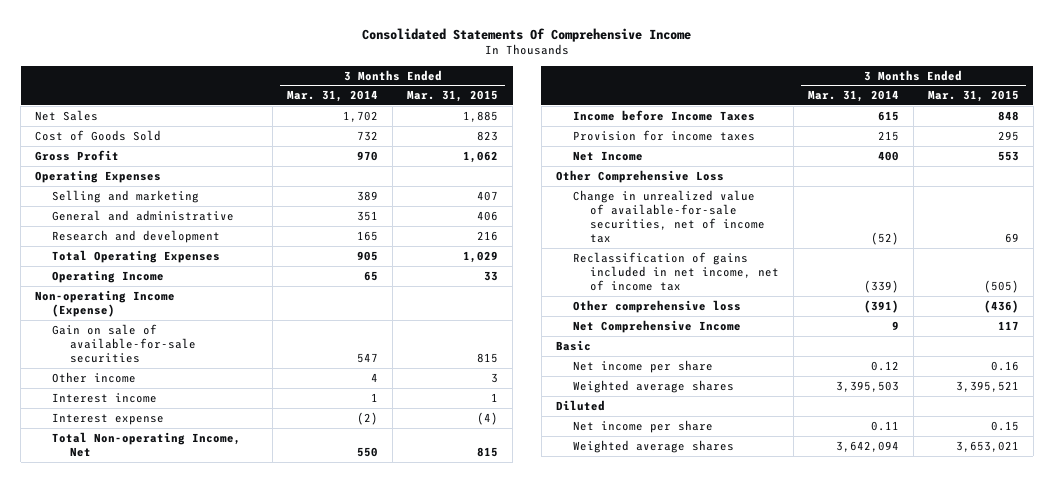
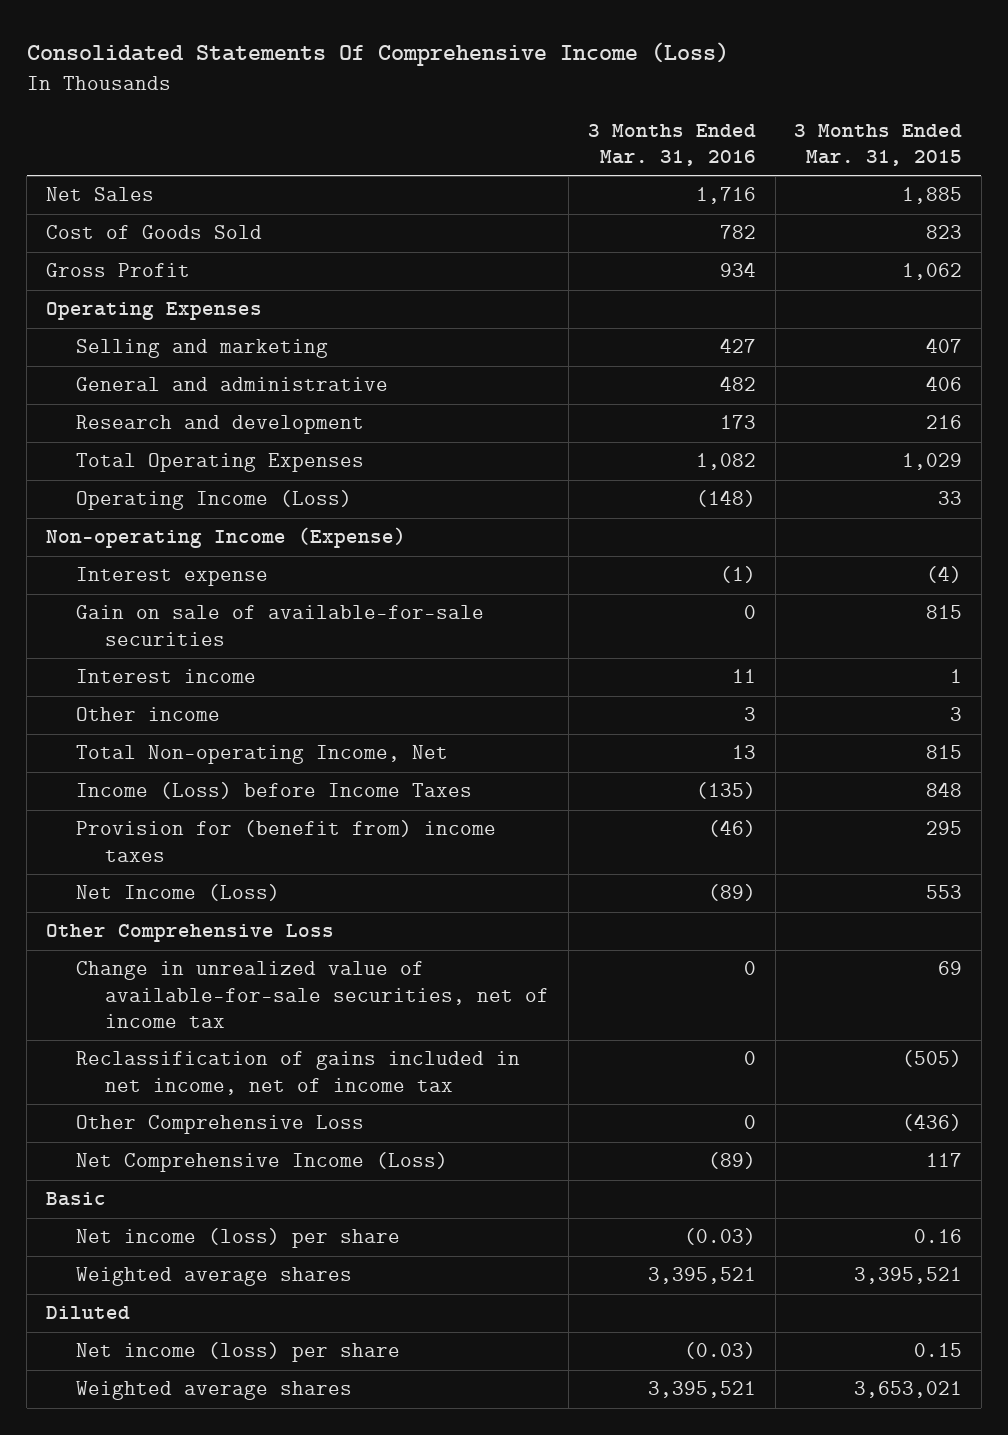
- Consolidated Statements Of Comprehensive Income
+ Consolidated Statements Of Comprehensive Income (Loss)
- | 3 Months Ended Mar. 31, 2014 | 3 Months Ended Mar. 31, 2015
+ | 3 Months Ended Mar. 31, 2016 | 3 Months Ended Mar. 31, 2015
- Operating Income | 65 | 33
+ Operating Income (Loss) | (148) | 33
moved up: Interest expense | (1) | (4)
moved down: Other income | 3 | 3
- Income before Income Taxes | 615 | 848
- Provision for income taxes | 215 | 295
- Net Income | 400 | 553
+ Income (Loss) before Income Taxes | (135) | 848
+ Provision for (benefit from) income taxes | (46) | 295
+ Net Income (Loss) | (89) | 553
- Other comprehensive loss | (391) | (436)
- Net Comprehensive Income | 9 | 117
+ Other Comprehensive Loss | 0 | (436)
+ Net Comprehensive Income (Loss) | (89) | 117
- Net income per share | 0.12 | 0.16
+ Net income (loss) per share | (0.03) | 0.16
- Net income per share | 0.11 | 0.15
+ Net income (loss) per share | (0.03) | 0.15

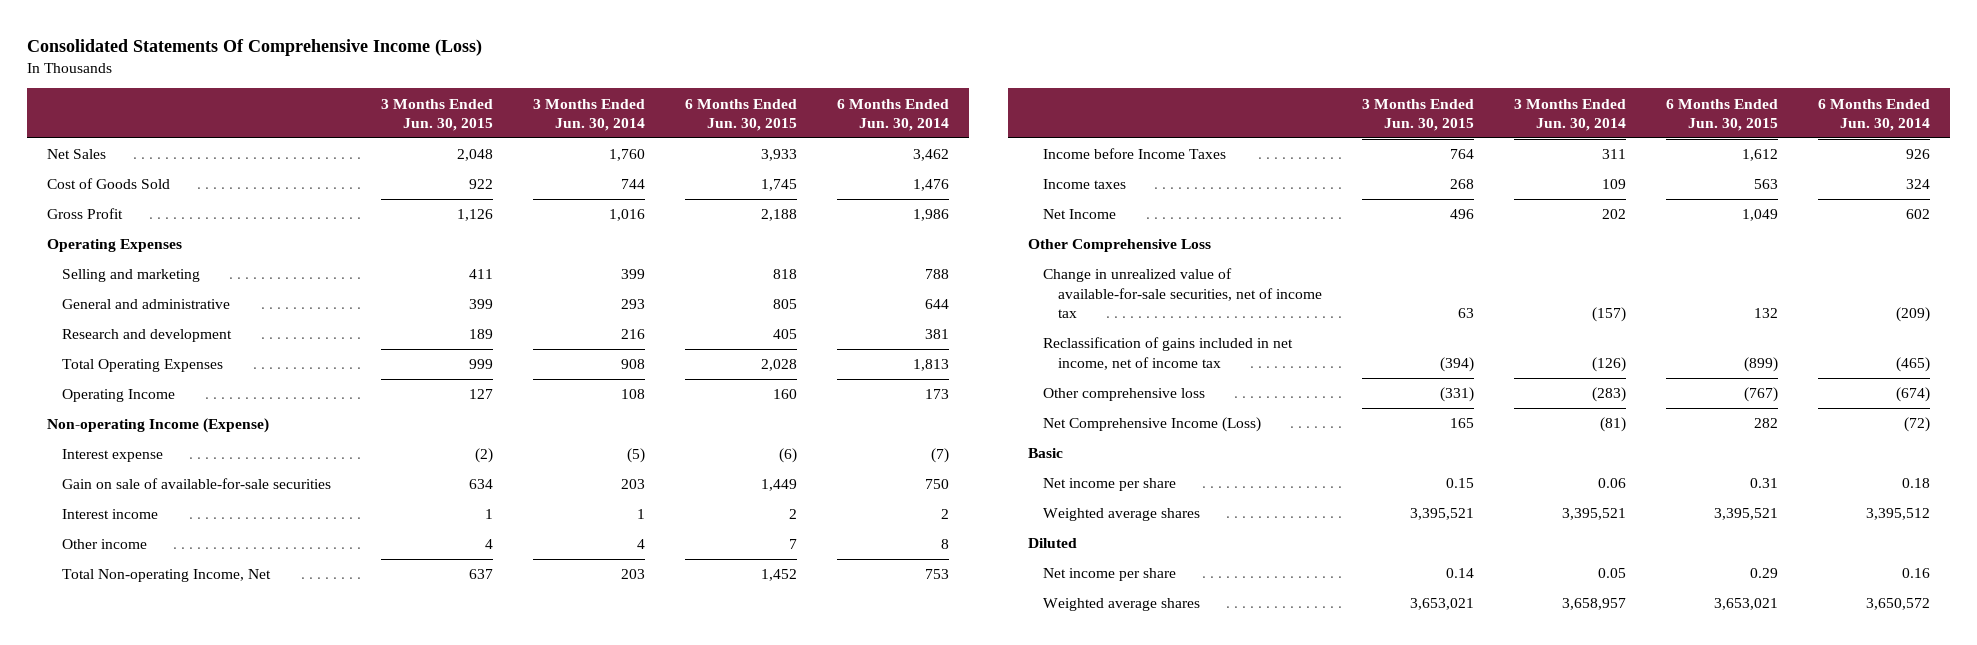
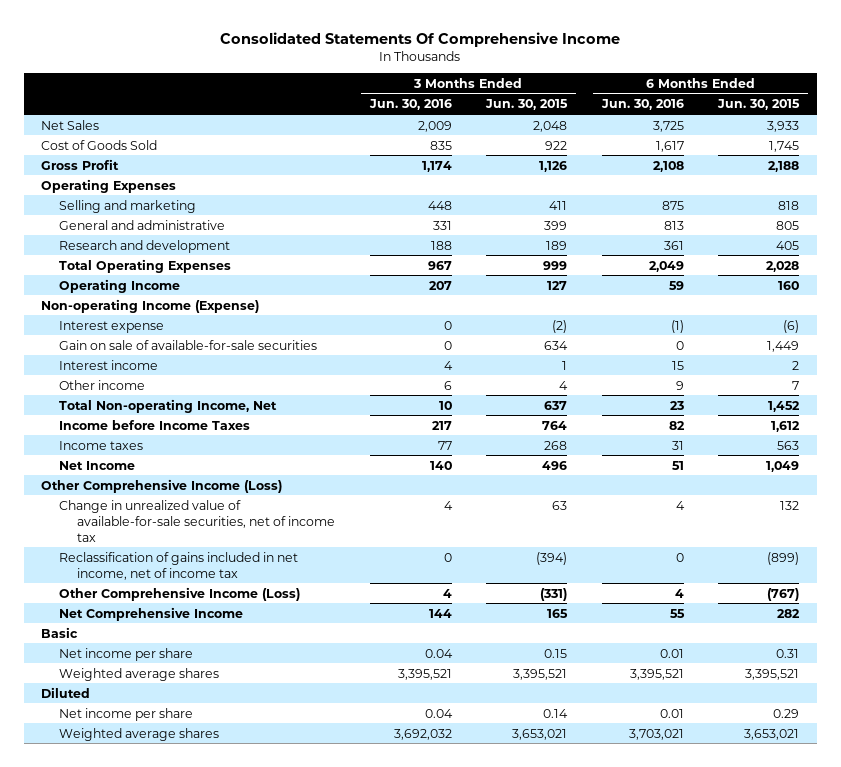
- Consolidated Statements Of Comprehensive Income (Loss)
+ Consolidated Statements Of Comprehensive Income
- | 3 Months Ended Jun. 30, 2015 | 3 Months Ended Jun. 30, 2014 | 6 Months Ended Jun. 30, 2015 | 6 Months Ended Jun. 30, 2014
+ | 3 Months Ended Jun. 30, 2016 | 3 Months Ended Jun. 30, 2015 | 6 Months Ended Jun. 30, 2016 | 6 Months Ended Jun. 30, 2015
- Other Comprehensive Loss
+ Other Comprehensive Income (Loss)
- Other comprehensive loss | (331) | (283) | (767) | (674)
- Net Comprehensive Income (Loss) | 165 | (81) | 282 | (72)
+ Other Comprehensive Income (Loss) | 4 | (331) | 4 | (767)
+ Net Comprehensive Income | 144 | 165 | 55 | 282

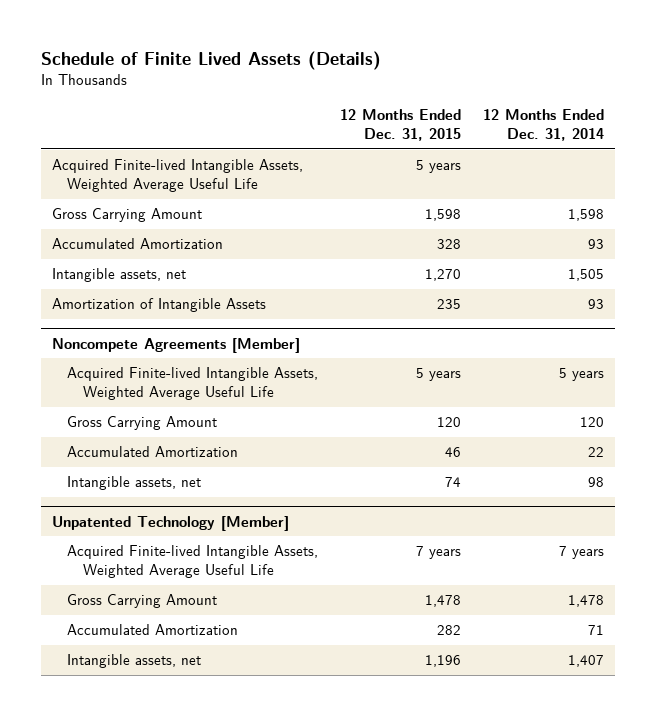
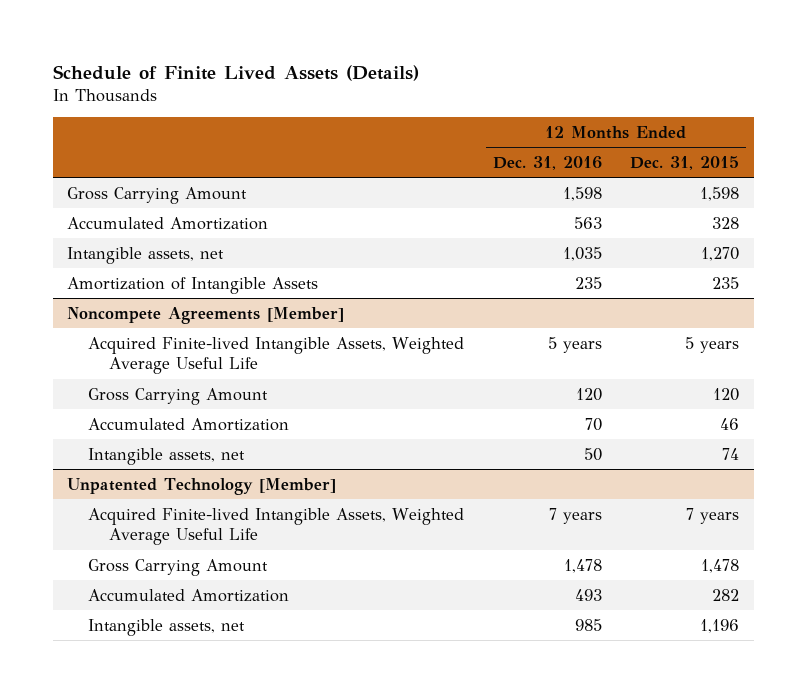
- | 12 Months Ended Dec. 31, 2015 | 12 Months Ended Dec. 31, 2014
+ | 12 Months Ended Dec. 31, 2016 | 12 Months Ended Dec. 31, 2015
- Acquired Finite-lived Intangible Assets, Weighted Average Useful Life | 5 years |

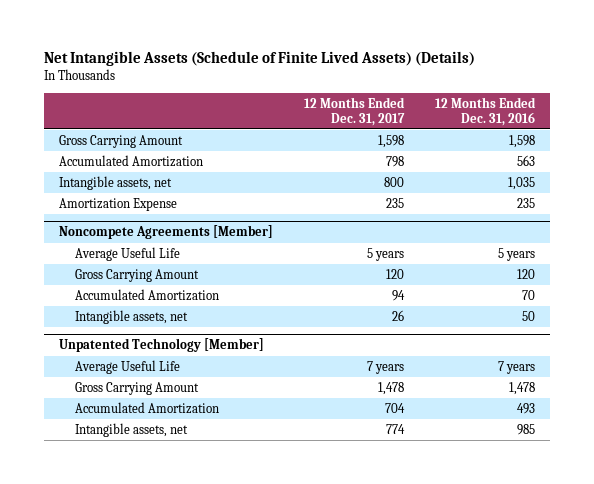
- Schedule of Finite Lived Assets (Details)
+ Net Intangible Assets (Schedule of Finite Lived Assets) (Details)
- | 12 Months Ended Dec. 31, 2016 | 12 Months Ended Dec. 31, 2015
+ | 12 Months Ended Dec. 31, 2017 | 12 Months Ended Dec. 31, 2016
- Amortization of Intangible Assets | 235 | 235
+ Amortization Expense | 235 | 235
@ Noncompete Agreements [Member]
- Acquired Finite-lived Intangible Assets, Weighted Average Useful Life | 5 years | 5 years
+ Average Useful Life | 5 years | 5 years
@ Unpatented Technology [Member]
- Acquired Finite-lived Intangible Assets, Weighted Average Useful Life | 7 years | 7 years
+ Average Useful Life | 7 years | 7 years

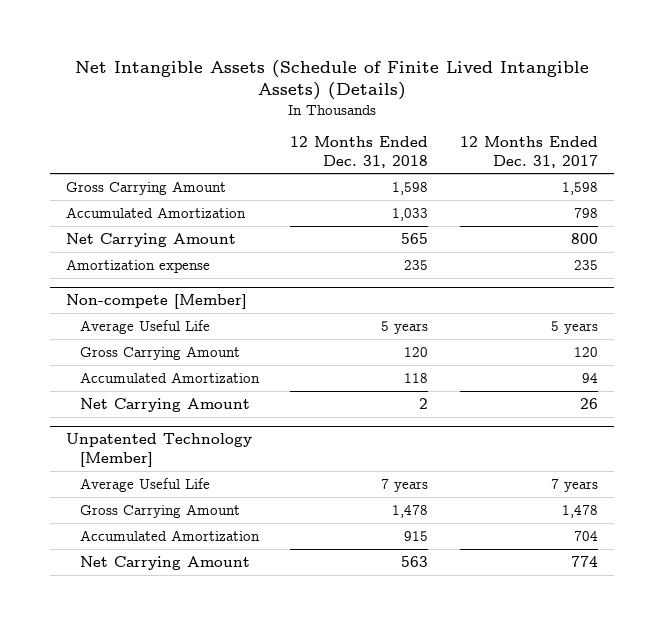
- Net Intangible Assets (Schedule of Finite Lived Assets) (Details)
+ Net Intangible Assets (Schedule of Finite Lived Intangible Assets) (Details)
- | 12 Months Ended Dec. 31, 2017 | 12 Months Ended Dec. 31, 2016
+ | 12 Months Ended Dec. 31, 2018 | 12 Months Ended Dec. 31, 2017
- Intangible assets, net | 800 | 1,035
- Amortization Expense | 235 | 235
- Noncompete Agreements [Member]
+ Net Carrying Amount | 565 | 800
+ Amortization expense | 235 | 235
+ Non-compete [Member]
- Intangible assets, net | 26 | 50
+ Net Carrying Amount | 2 | 26
@ Unpatented Technology [Member]
- Intangible assets, net | 774 | 985
+ Net Carrying Amount | 563 | 774

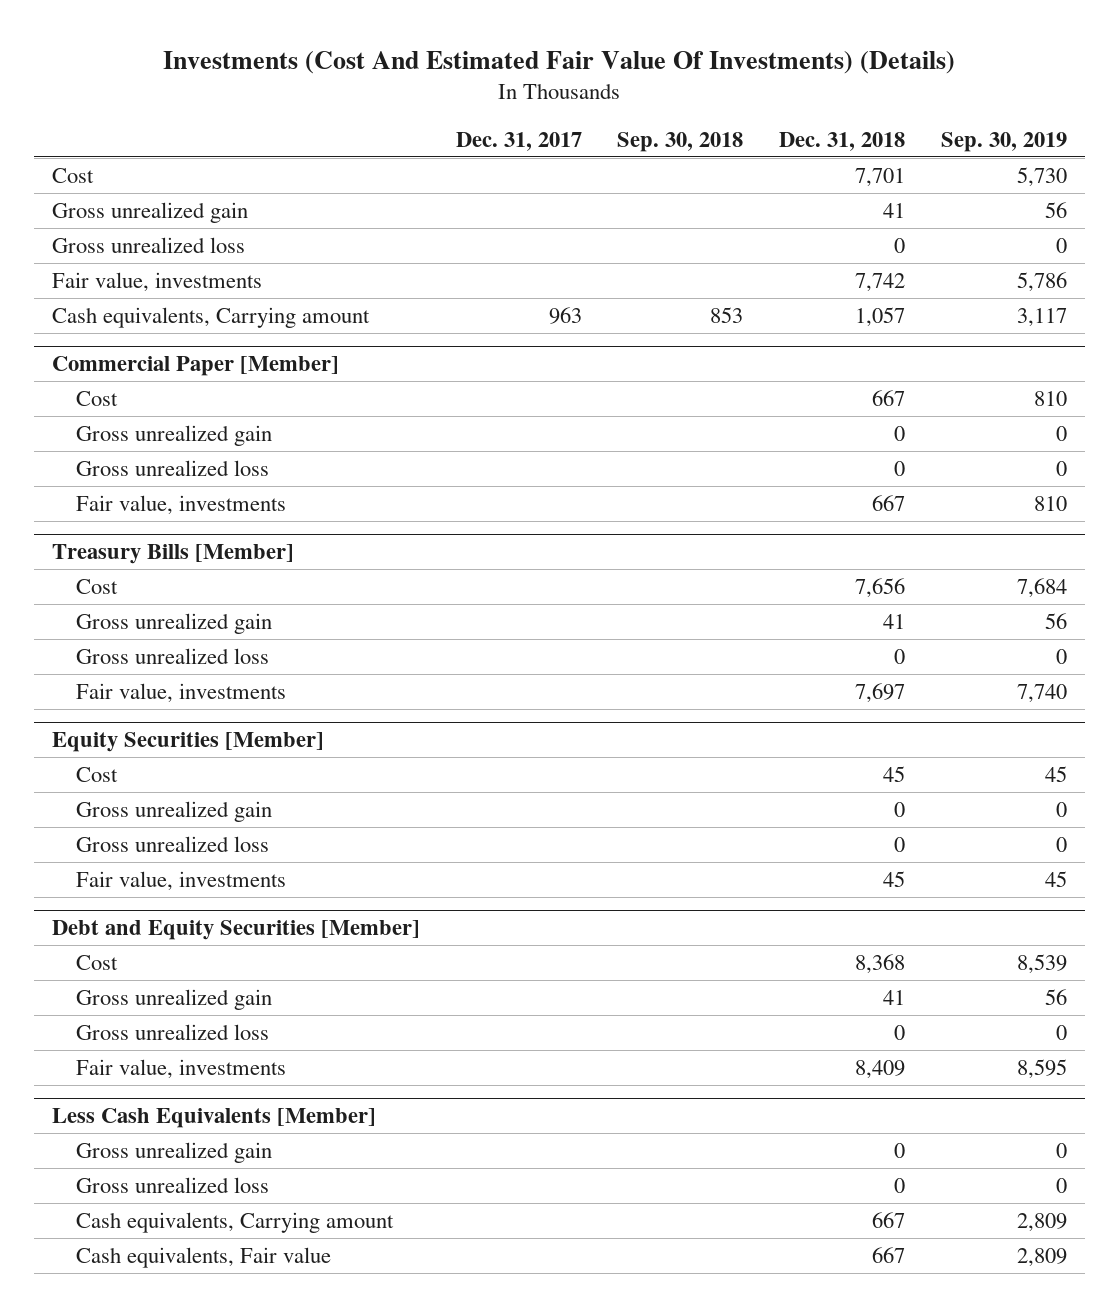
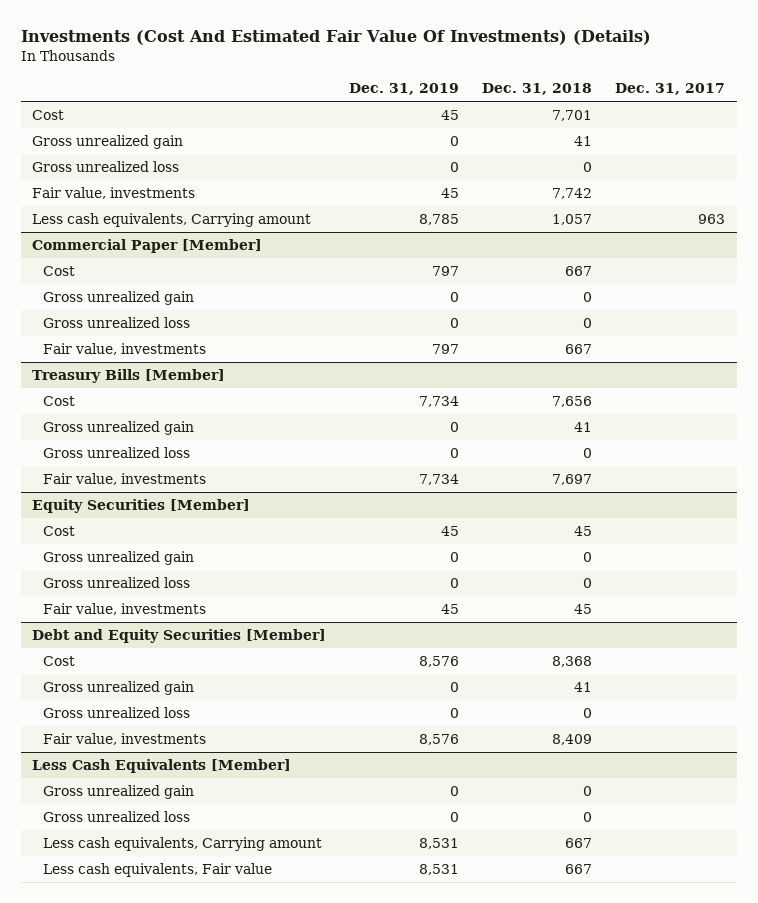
- | Dec. 31, 2017 | Sep. 30, 2018 | Dec. 31, 2018 | Sep. 30, 2019
+ | Dec. 31, 2019 | Dec. 31, 2018 | Dec. 31, 2017
- Cash equivalents, Carrying amount | 963 | 853 | 1,057 | 3,117
+ Less cash equivalents, Carrying amount | 8,785 | 1,057 | 963
@ Less Cash Equivalents [Member]
- Cash equivalents, Carrying amount | | | 667 | 2,809
- Cash equivalents, Fair value | | | 667 | 2,809
+ Less cash equivalents, Carrying amount | 8,531 | 667 |
+ Less cash equivalents, Fair value | 8,531 | 667 |

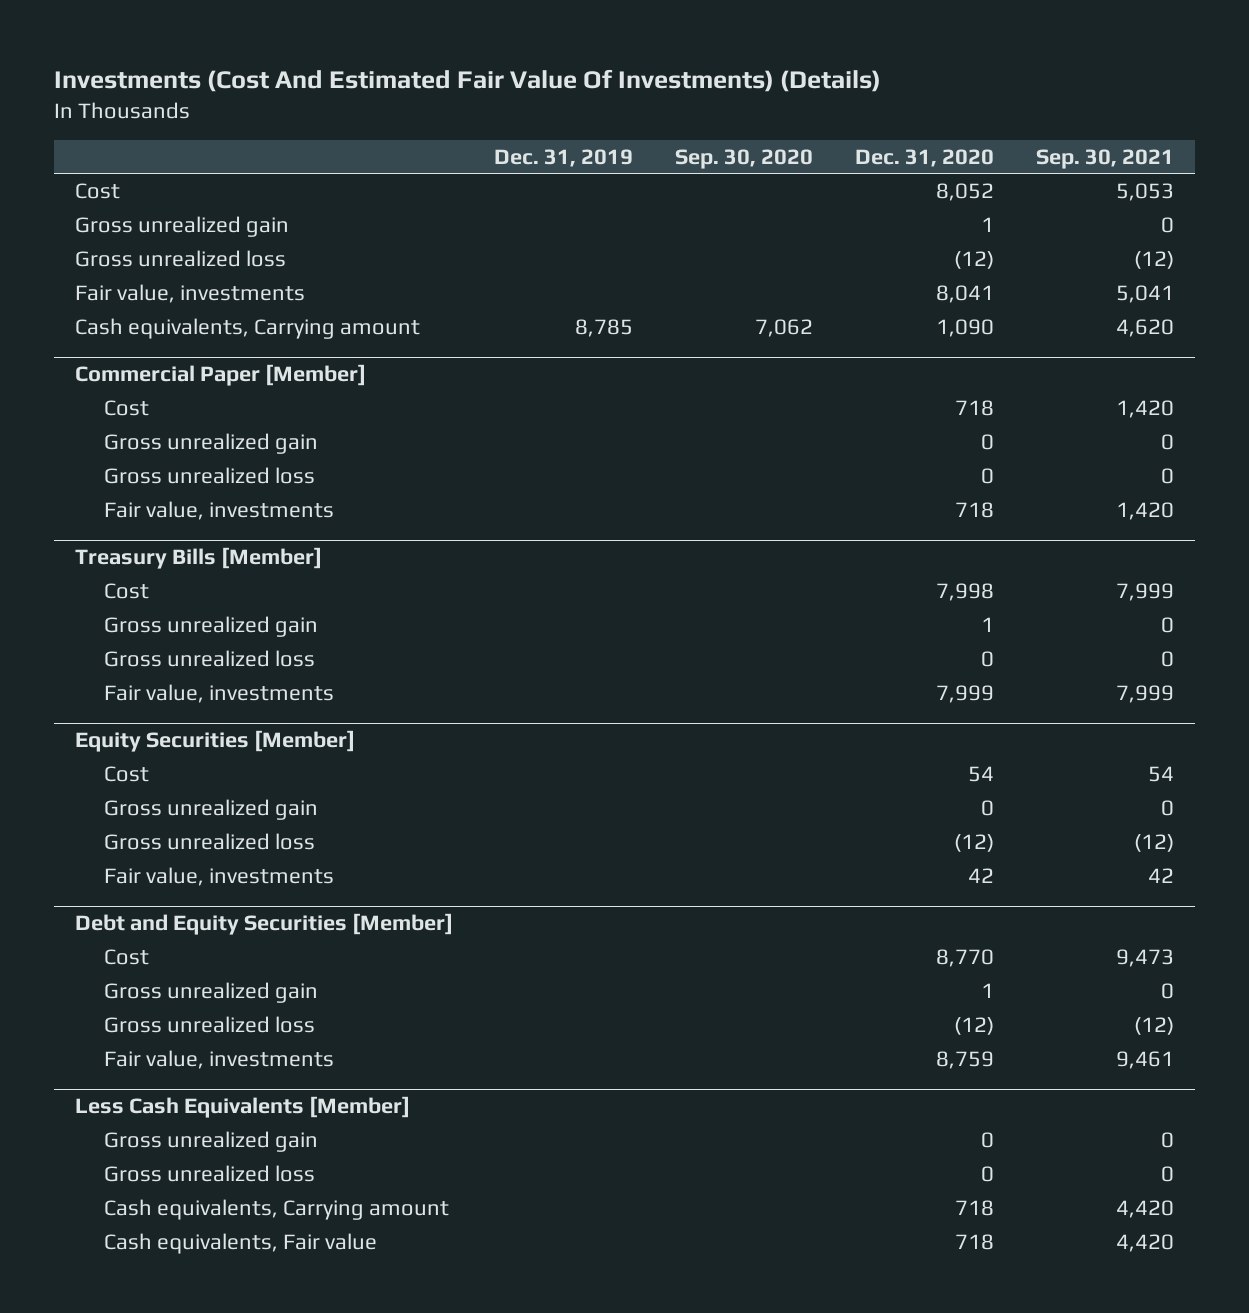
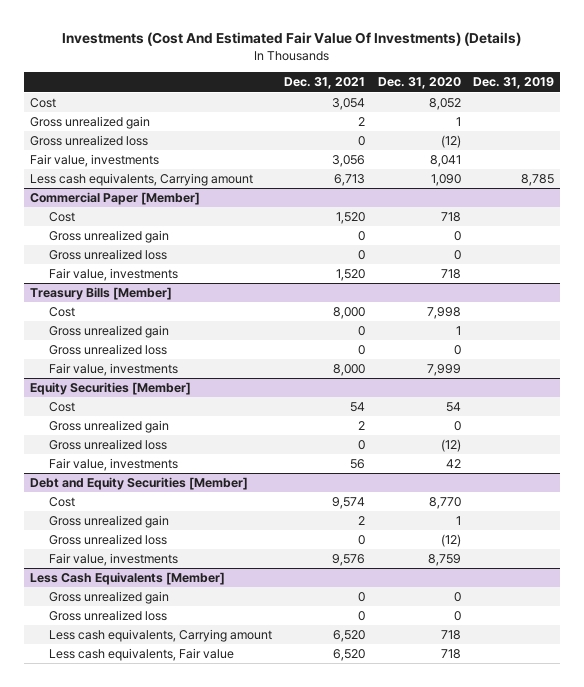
- | Dec. 31, 2019 | Sep. 30, 2020 | Dec. 31, 2020 | Sep. 30, 2021
+ | Dec. 31, 2021 | Dec. 31, 2020 | Dec. 31, 2019
- Cash equivalents, Carrying amount | 8,785 | 7,062 | 1,090 | 4,620
+ Less cash equivalents, Carrying amount | 6,713 | 1,090 | 8,785
@ Less Cash Equivalents [Member]
- Cash equivalents, Carrying amount | | | 718 | 4,420
- Cash equivalents, Fair value | | | 718 | 4,420
+ Less cash equivalents, Carrying amount | 6,520 | 718 |
+ Less cash equivalents, Fair value | 6,520 | 718 |

